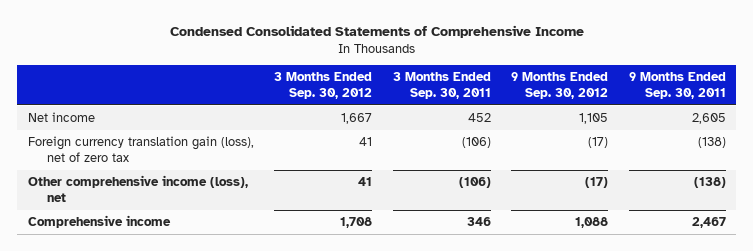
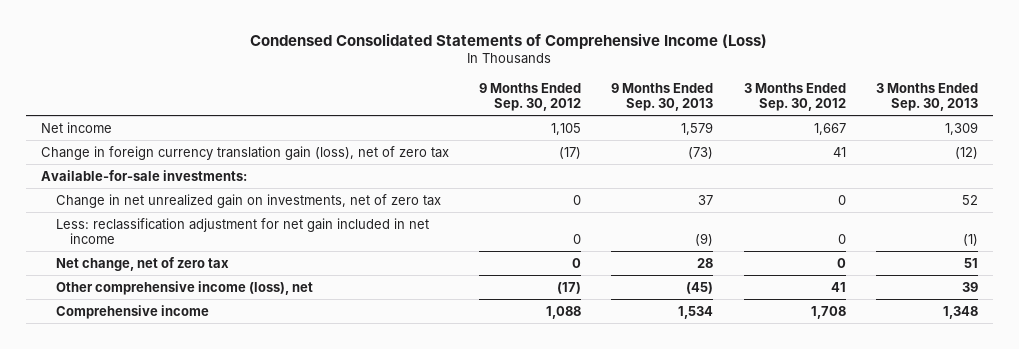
- Condensed Consolidated Statements of Comprehensive Income
+ Condensed Consolidated Statements of Comprehensive Income (Loss)
- | 3 Months Ended Sep. 30, 2012 | 3 Months Ended Sep. 30, 2011 | 9 Months Ended Sep. 30, 2012 | 9 Months Ended Sep. 30, 2011
+ | 9 Months Ended Sep. 30, 2012 | 9 Months Ended Sep. 30, 2013 | 3 Months Ended Sep. 30, 2012 | 3 Months Ended Sep. 30, 2013
- Foreign currency translation gain (loss), net of zero tax | 41 | (106) | (17) | (138)
+ Change in foreign currency translation gain (loss), net of zero tax | (17) | (73) | 41 | (12)
+ Available-for-sale investments:
+ Change in net unrealized gain on investments, net of zero tax | 0 | 37 | 0 | 52
+ Less: reclassification adjustment for net gain included in net income | 0 | (9) | 0 | (1)
+ Net change, net of zero tax | 0 | 28 | 0 | 51

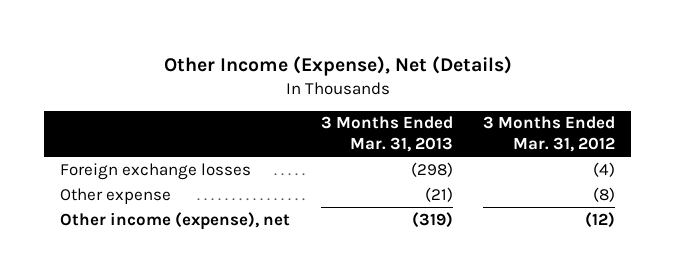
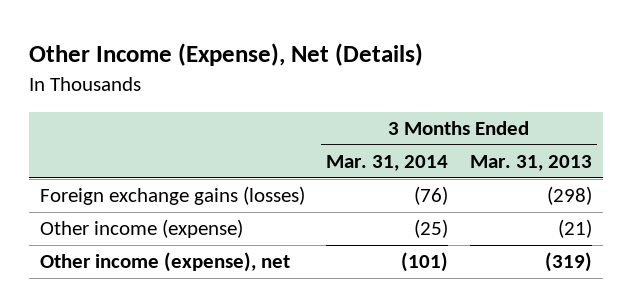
- | 3 Months Ended Mar. 31, 2013 | 3 Months Ended Mar. 31, 2012
+ | 3 Months Ended Mar. 31, 2014 | 3 Months Ended Mar. 31, 2013
- Foreign exchange losses | (298) | (4)
- Other expense | (21) | (8)
+ Foreign exchange gains (losses) | (76) | (298)
+ Other income (expense) | (25) | (21)

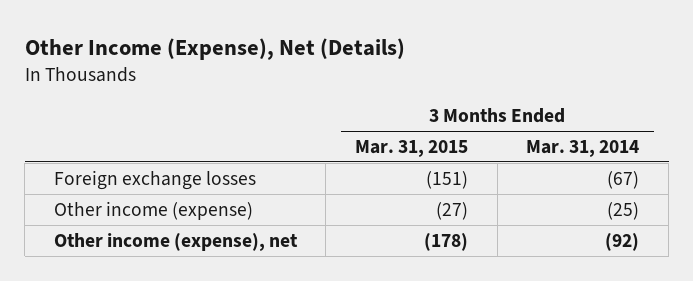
- | 3 Months Ended Mar. 31, 2014 | 3 Months Ended Mar. 31, 2013
+ | 3 Months Ended Mar. 31, 2015 | 3 Months Ended Mar. 31, 2014
- Foreign exchange gains (losses) | (76) | (298)
+ Foreign exchange losses | (151) | (67)
- Other income (expense), net | (101) | (319)
+ Other income (expense), net | (178) | (92)

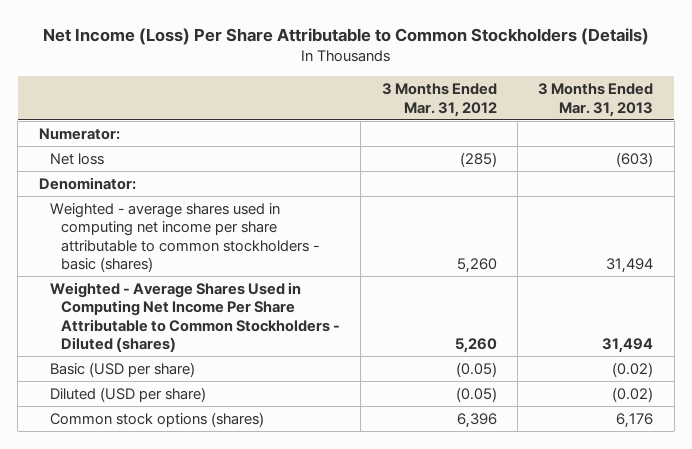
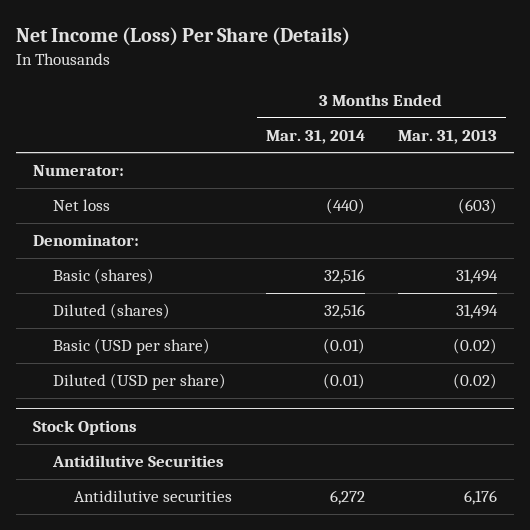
- Net Income (Loss) Per Share Attributable to Common Stockholders (Details)
+ Net Income (Loss) Per Share (Details)
- | 3 Months Ended Mar. 31, 2012 | 3 Months Ended Mar. 31, 2013
+ | 3 Months Ended Mar. 31, 2014 | 3 Months Ended Mar. 31, 2013
- Weighted - average shares used in computing net income per share attributable to common stockholders - basic (shares) | 5,260 | 31,494
- Weighted - Average Shares Used in Computing Net Income Per Share Attributable to Common Stockholders - Diluted (shares) | 5,260 | 31,494
+ Basic (shares) | 32,516 | 31,494
+ Diluted (shares) | 32,516 | 31,494
- Common stock options (shares) | 6,396 | 6,176
+ Stock Options
+ Antidilutive Securities
+ Antidilutive securities | 6,272 | 6,176

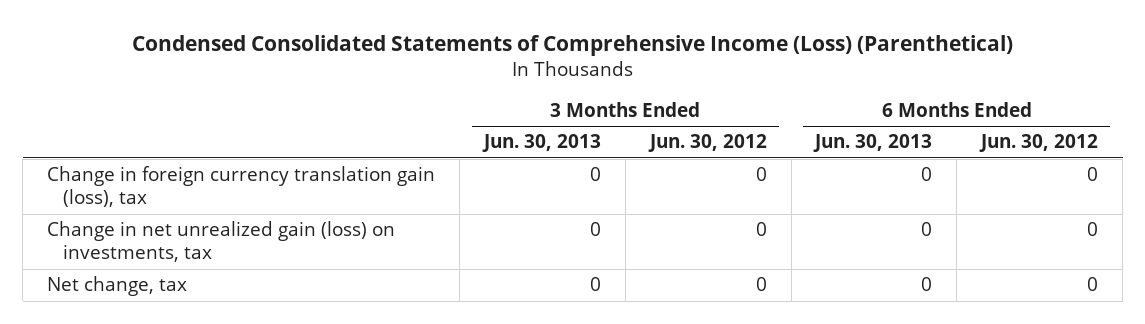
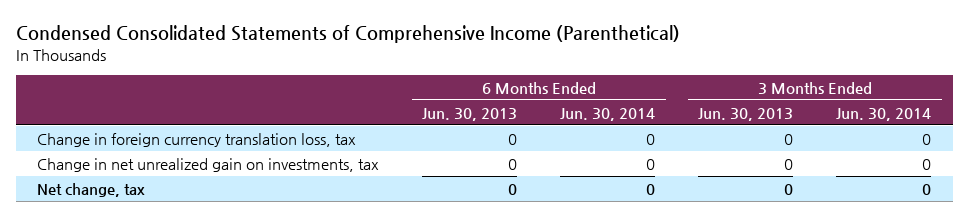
- Condensed Consolidated Statements of Comprehensive Income (Loss) (Parenthetical)
+ Condensed Consolidated Statements of Comprehensive Income (Parenthetical)
- | 3 Months Ended Jun. 30, 2013 | 3 Months Ended Jun. 30, 2012 | 6 Months Ended Jun. 30, 2013 | 6 Months Ended Jun. 30, 2012
+ | 6 Months Ended Jun. 30, 2013 | 6 Months Ended Jun. 30, 2014 | 3 Months Ended Jun. 30, 2013 | 3 Months Ended Jun. 30, 2014
- Change in foreign currency translation gain (loss), tax | 0 | 0 | 0 | 0
- Change in net unrealized gain (loss) on investments, tax | 0 | 0 | 0 | 0
+ Change in foreign currency translation loss, tax | 0 | 0 | 0 | 0
+ Change in net unrealized gain on investments, tax | 0 | 0 | 0 | 0

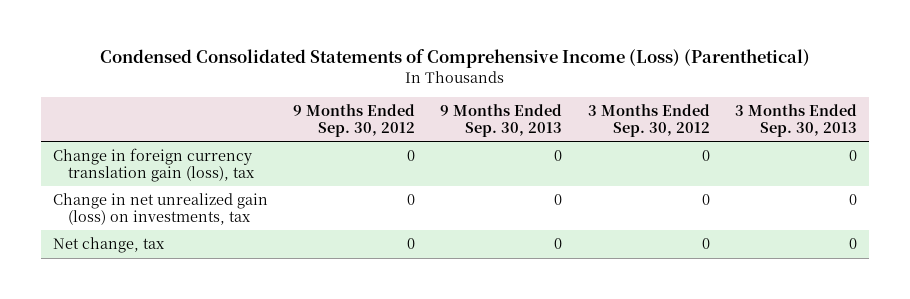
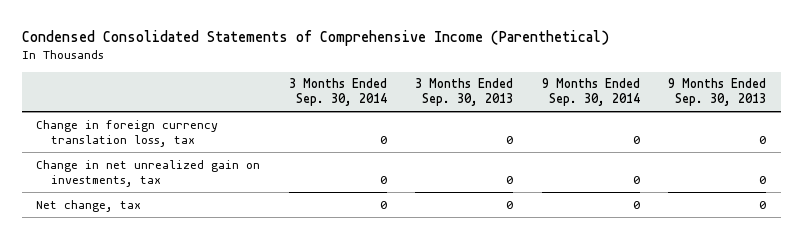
- Condensed Consolidated Statements of Comprehensive Income (Loss) (Parenthetical)
+ Condensed Consolidated Statements of Comprehensive Income (Parenthetical)
- | 9 Months Ended Sep. 30, 2012 | 9 Months Ended Sep. 30, 2013 | 3 Months Ended Sep. 30, 2012 | 3 Months Ended Sep. 30, 2013
+ | 3 Months Ended Sep. 30, 2014 | 3 Months Ended Sep. 30, 2013 | 9 Months Ended Sep. 30, 2014 | 9 Months Ended Sep. 30, 2013
- Change in foreign currency translation gain (loss), tax | 0 | 0 | 0 | 0
- Change in net unrealized gain (loss) on investments, tax | 0 | 0 | 0 | 0
+ Change in foreign currency translation loss, tax | 0 | 0 | 0 | 0
+ Change in net unrealized gain on investments, tax | 0 | 0 | 0 | 0

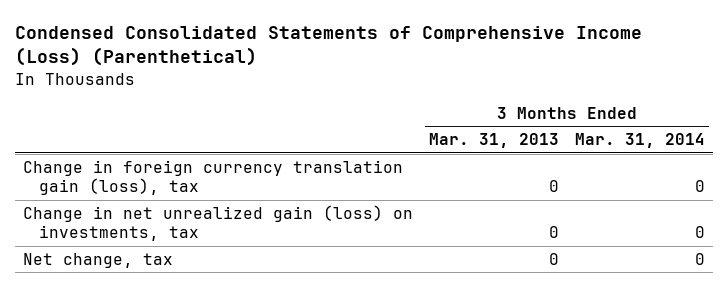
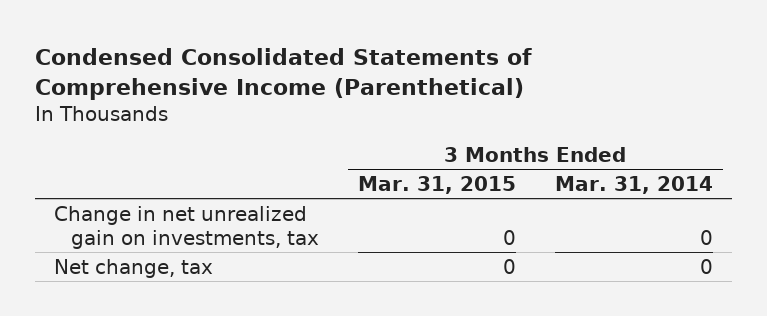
- Condensed Consolidated Statements of Comprehensive Income (Loss) (Parenthetical)
+ Condensed Consolidated Statements of Comprehensive Income (Parenthetical)
- | 3 Months Ended Mar. 31, 2013 | 3 Months Ended Mar. 31, 2014
+ | 3 Months Ended Mar. 31, 2015 | 3 Months Ended Mar. 31, 2014
- Change in foreign currency translation gain (loss), tax | 0 | 0
- Change in net unrealized gain (loss) on investments, tax | 0 | 0
+ Change in net unrealized gain on investments, tax | 0 | 0

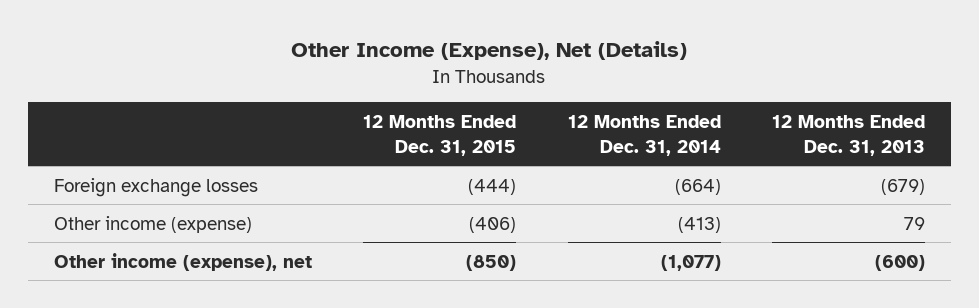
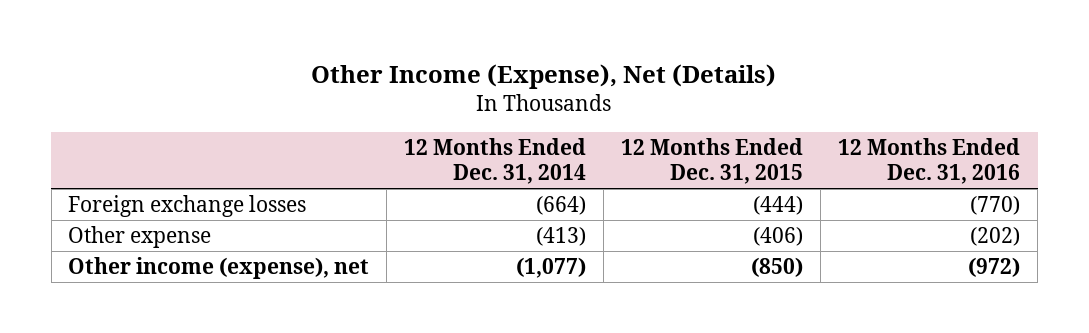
- | 12 Months Ended Dec. 31, 2015 | 12 Months Ended Dec. 31, 2014 | 12 Months Ended Dec. 31, 2013
+ | 12 Months Ended Dec. 31, 2014 | 12 Months Ended Dec. 31, 2015 | 12 Months Ended Dec. 31, 2016
- Other income (expense) | (406) | (413) | 79
+ Other expense | (413) | (406) | (202)

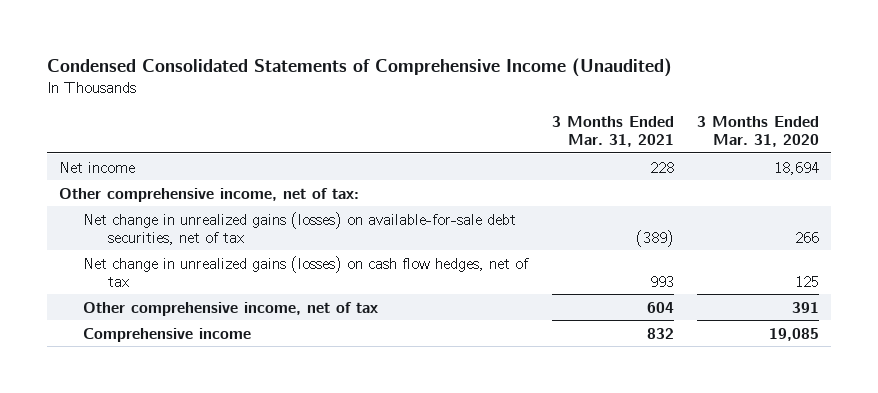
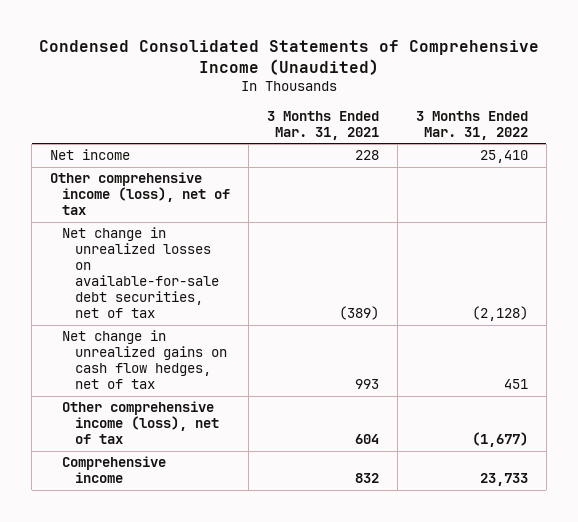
- | 3 Months Ended Mar. 31, 2021 | 3 Months Ended Mar. 31, 2020
+ | 3 Months Ended Mar. 31, 2021 | 3 Months Ended Mar. 31, 2022
- Other comprehensive income, net of tax:
- Net change in unrealized gains (losses) on available-for-sale debt securities, net of tax | (389) | 266
- Net change in unrealized gains (losses) on cash flow hedges, net of tax | 993 | 125
- Other comprehensive income, net of tax | 604 | 391
+ Other comprehensive income (loss), net of tax
+ Net change in unrealized losses on available-for-sale debt securities, net of tax | (389) | (2,128)
+ Net change in unrealized gains on cash flow hedges, net of tax | 993 | 451
+ Other comprehensive income (loss), net of tax | 604 | (1,677)

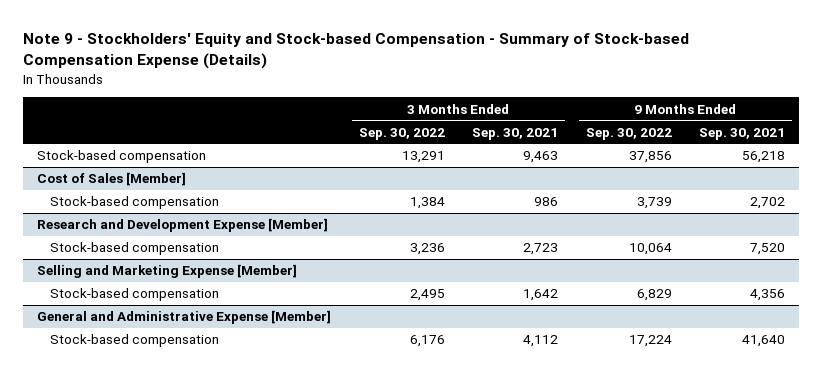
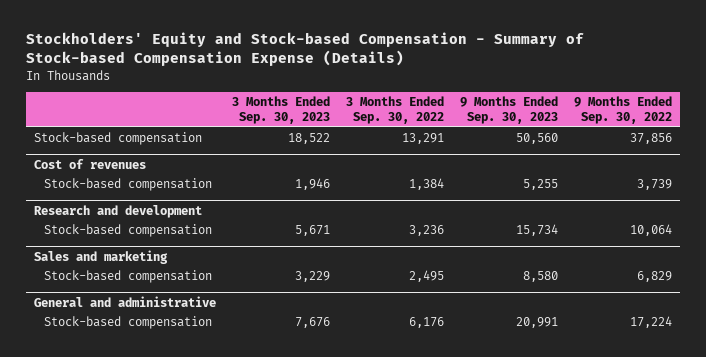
- Note 9 - Stockholders' Equity and Stock-based Compensation - Summary of Stock-based Compensation Expense (Details)
+ Stockholders' Equity and Stock-based Compensation - Summary of Stock-based Compensation Expense (Details)
- | 3 Months Ended Sep. 30, 2022 | 3 Months Ended Sep. 30, 2021 | 9 Months Ended Sep. 30, 2022 | 9 Months Ended Sep. 30, 2021
+ | 3 Months Ended Sep. 30, 2023 | 3 Months Ended Sep. 30, 2022 | 9 Months Ended Sep. 30, 2023 | 9 Months Ended Sep. 30, 2022
- Cost of Sales [Member]
+ Cost of revenues
- Research and Development Expense [Member]
+ Research and development
- Selling and Marketing Expense [Member]
+ Sales and marketing
- General and Administrative Expense [Member]
+ General and administrative

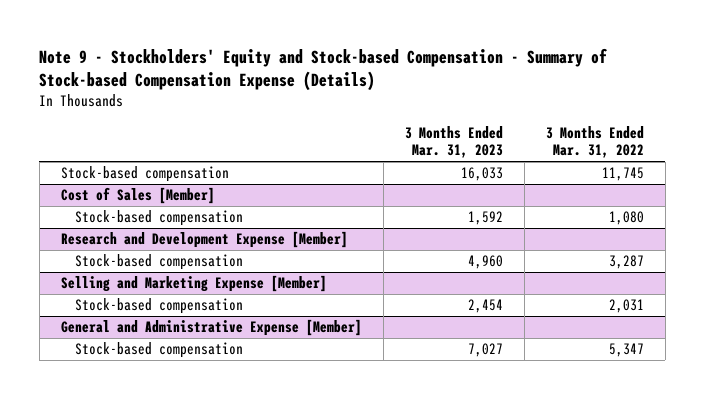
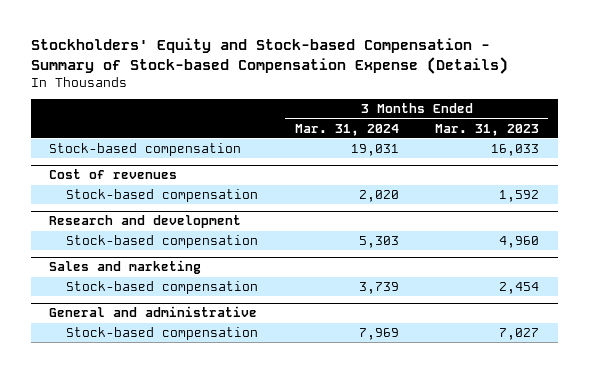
- Note 9 - Stockholders' Equity and Stock-based Compensation - Summary of Stock-based Compensation Expense (Details)
+ Stockholders' Equity and Stock-based Compensation - Summary of Stock-based Compensation Expense (Details)
- | 3 Months Ended Mar. 31, 2023 | 3 Months Ended Mar. 31, 2022
+ | 3 Months Ended Mar. 31, 2024 | 3 Months Ended Mar. 31, 2023
- Cost of Sales [Member]
+ Cost of revenues
- Research and Development Expense [Member]
+ Research and development
- Selling and Marketing Expense [Member]
+ Sales and marketing
- General and Administrative Expense [Member]
+ General and administrative

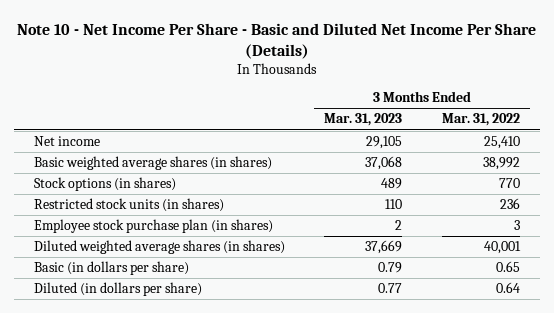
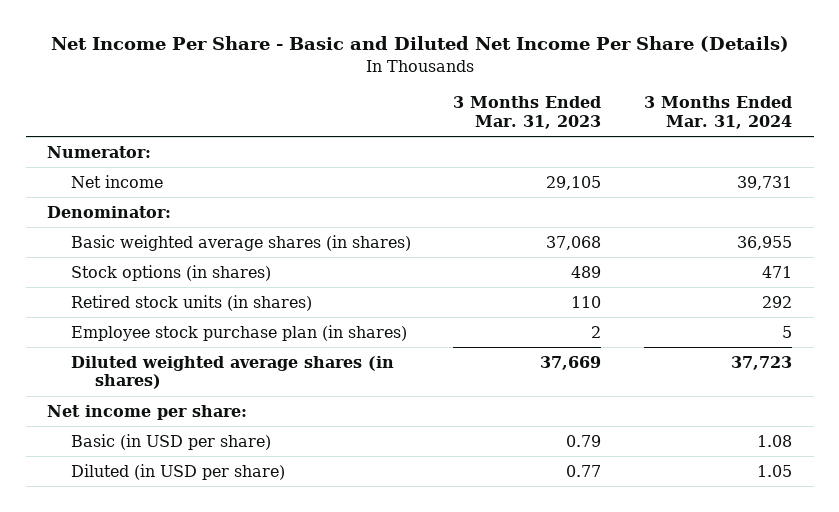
- Note 10 - Net Income Per Share - Basic and Diluted Net Income Per Share (Details)
+ Net Income Per Share - Basic and Diluted Net Income Per Share (Details)
- | 3 Months Ended Mar. 31, 2023 | 3 Months Ended Mar. 31, 2022
+ | 3 Months Ended Mar. 31, 2023 | 3 Months Ended Mar. 31, 2024
+ Numerator:
+ Denominator:
- Restricted stock units (in shares) | 110 | 236
+ Retired stock units (in shares) | 110 | 292
- Basic (in dollars per share) | 0.79 | 0.65
- Diluted (in dollars per share) | 0.77 | 0.64
+ Net income per share:
+ Basic (in USD per share) | 0.79 | 1.08
+ Diluted (in USD per share) | 0.77 | 1.05

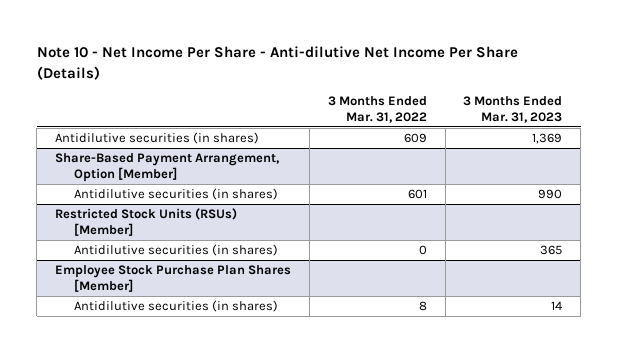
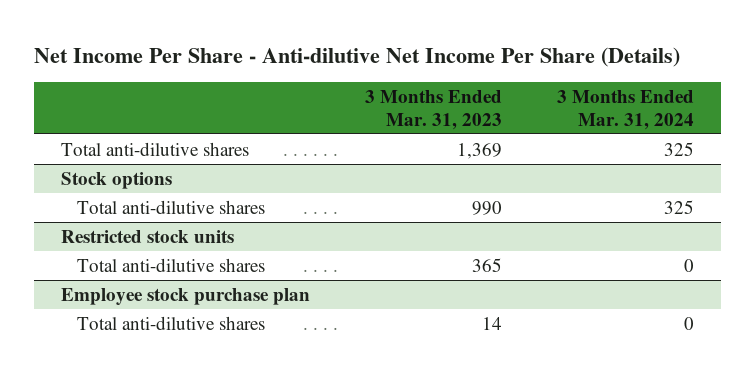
- Note 10 - Net Income Per Share - Anti-dilutive Net Income Per Share (Details)
+ Net Income Per Share - Anti-dilutive Net Income Per Share (Details)
- | 3 Months Ended Mar. 31, 2022 | 3 Months Ended Mar. 31, 2023
+ | 3 Months Ended Mar. 31, 2023 | 3 Months Ended Mar. 31, 2024
- Antidilutive securities (in shares) | 609 | 1,369
- Share-Based Payment Arrangement, Option [Member]
- Antidilutive securities (in shares) | 601 | 990
- Restricted Stock Units (RSUs) [Member]
- Antidilutive securities (in shares) | 0 | 365
- Employee Stock Purchase Plan Shares [Member]
- Antidilutive securities (in shares) | 8 | 14
+ Total anti-dilutive shares | 1,369 | 325
+ Stock options
+ Total anti-dilutive shares | 990 | 325
+ Restricted stock units
+ Total anti-dilutive shares | 365 | 0
+ Employee stock purchase plan
+ Total anti-dilutive shares | 14 | 0

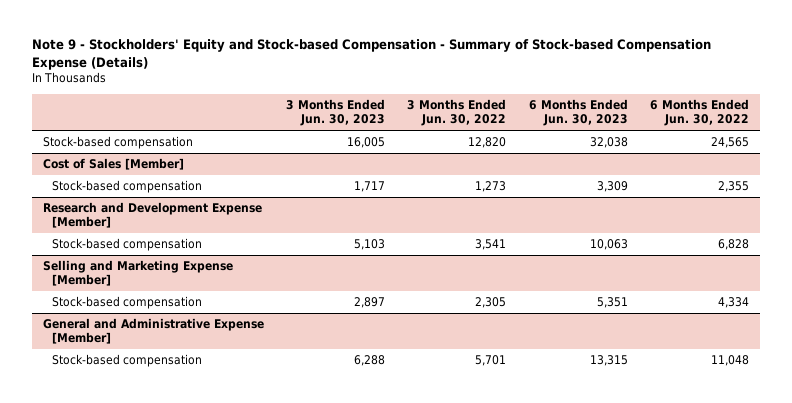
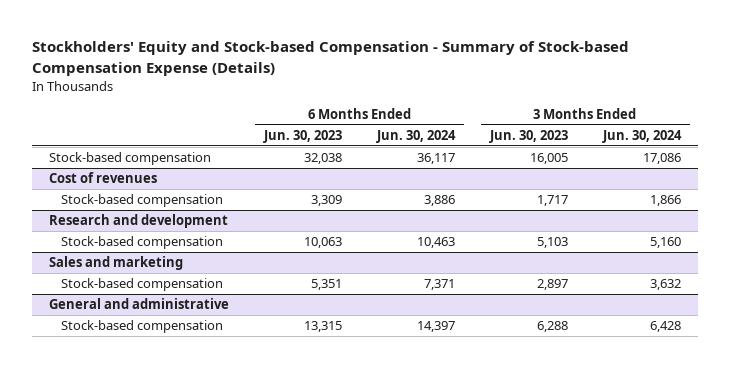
- Note 9 - Stockholders' Equity and Stock-based Compensation - Summary of Stock-based Compensation Expense (Details)
+ Stockholders' Equity and Stock-based Compensation - Summary of Stock-based Compensation Expense (Details)
- | 3 Months Ended Jun. 30, 2023 | 3 Months Ended Jun. 30, 2022 | 6 Months Ended Jun. 30, 2023 | 6 Months Ended Jun. 30, 2022
+ | 6 Months Ended Jun. 30, 2023 | 6 Months Ended Jun. 30, 2024 | 3 Months Ended Jun. 30, 2023 | 3 Months Ended Jun. 30, 2024
- Cost of Sales [Member]
+ Cost of revenues
- Research and Development Expense [Member]
+ Research and development
- Selling and Marketing Expense [Member]
+ Sales and marketing
- General and Administrative Expense [Member]
+ General and administrative

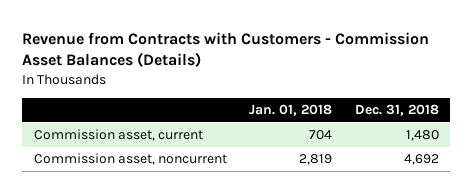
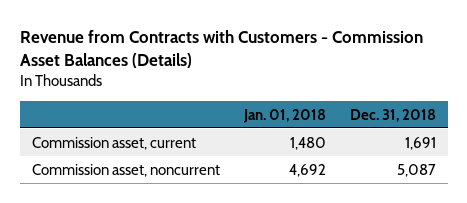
- Commission asset, current | 704 | 1,480
- Commission asset, noncurrent | 2,819 | 4,692
+ Commission asset, current | 1,480 | 1,691
+ Commission asset, noncurrent | 4,692 | 5,087

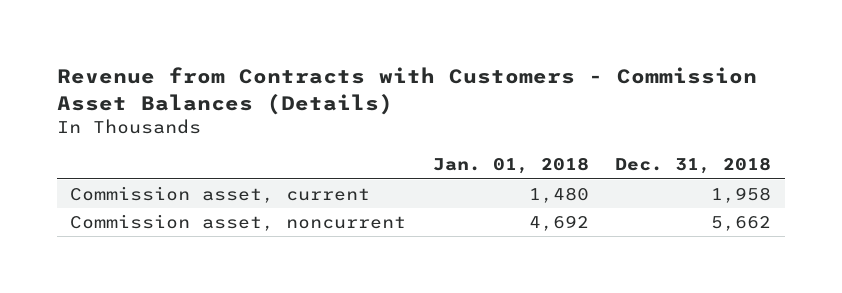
- Commission asset, current | 1,480 | 1,691
- Commission asset, noncurrent | 4,692 | 5,087
+ Commission asset, current | 1,480 | 1,958
+ Commission asset, noncurrent | 4,692 | 5,662

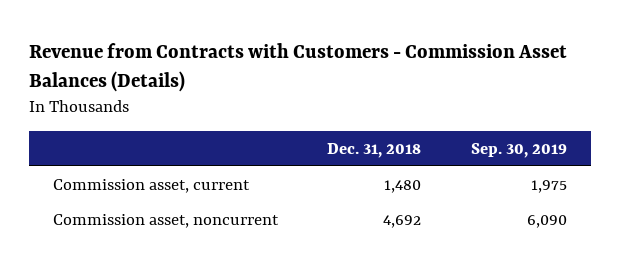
- | Jan. 01, 2018 | Dec. 31, 2018
+ | Dec. 31, 2018 | Sep. 30, 2019
- Commission asset, current | 1,480 | 1,958
- Commission asset, noncurrent | 4,692 | 5,662
+ Commission asset, current | 1,480 | 1,975
+ Commission asset, noncurrent | 4,692 | 6,090

